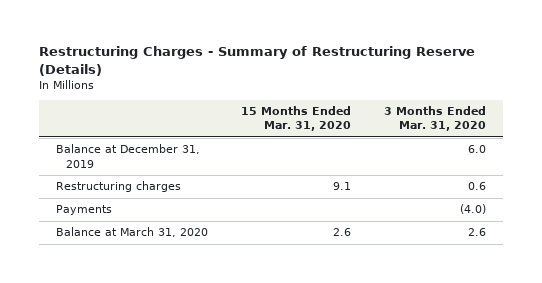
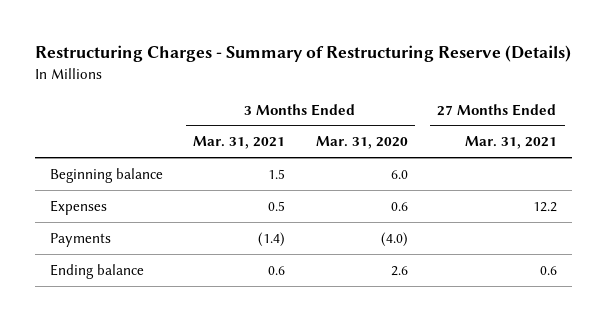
- | 15 Months Ended Mar. 31, 2020 | 3 Months Ended Mar. 31, 2020
+ | 3 Months Ended Mar. 31, 2021 | 3 Months Ended Mar. 31, 2020 | 27 Months Ended Mar. 31, 2021
- Balance at December 31, 2019 | | 6.0
- Restructuring charges | 9.1 | 0.6
+ Beginning balance | 1.5 | 6.0 |
+ Expenses | 0.5 | 0.6 | 12.2
- Balance at March 31, 2020 | 2.6 | 2.6
+ Ending balance | 0.6 | 2.6 | 0.6

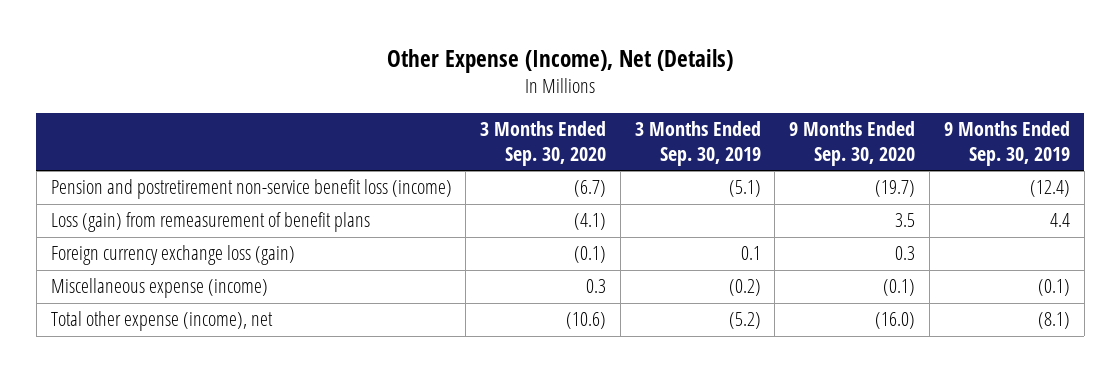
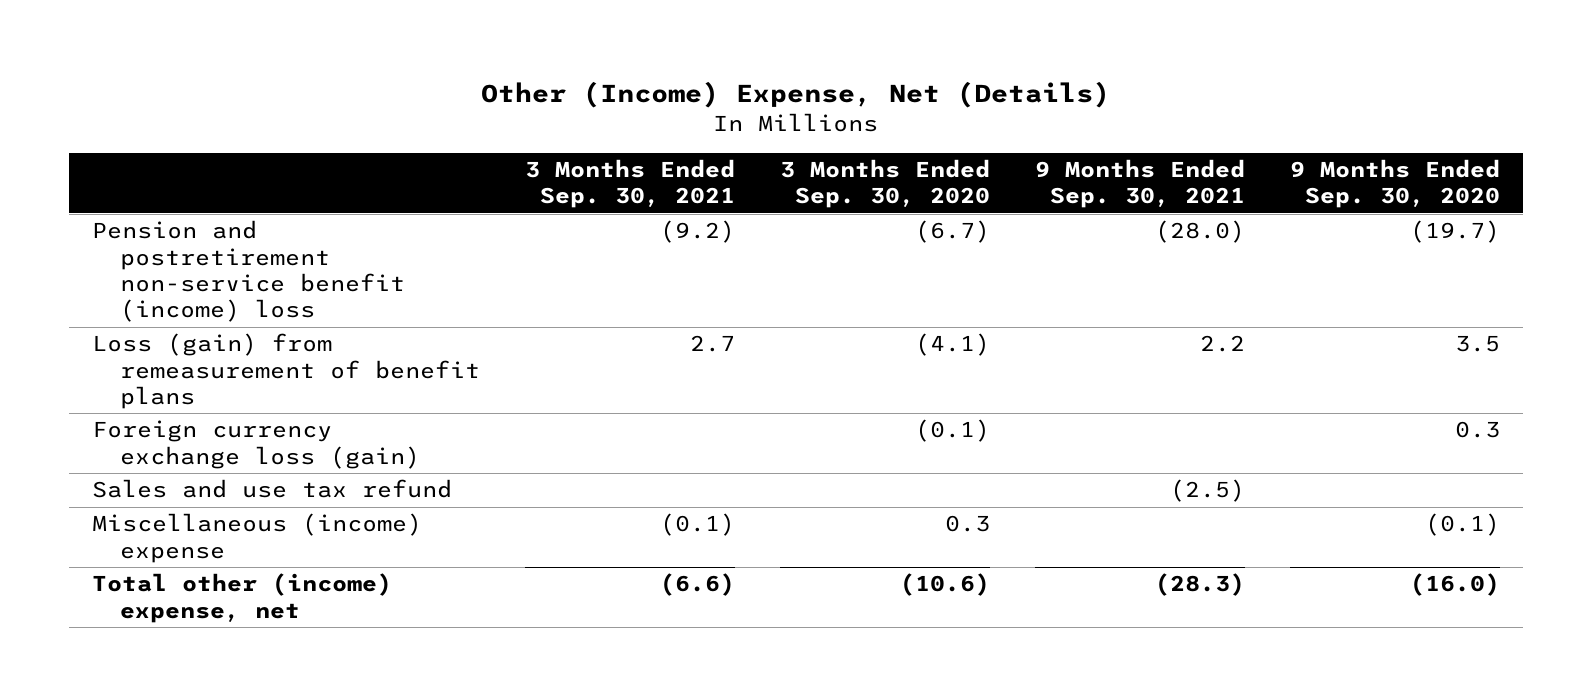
- Other Expense (Income), Net (Details)
+ Other (Income) Expense, Net (Details)
- | 3 Months Ended Sep. 30, 2020 | 3 Months Ended Sep. 30, 2019 | 9 Months Ended Sep. 30, 2020 | 9 Months Ended Sep. 30, 2019
+ | 3 Months Ended Sep. 30, 2021 | 3 Months Ended Sep. 30, 2020 | 9 Months Ended Sep. 30, 2021 | 9 Months Ended Sep. 30, 2020
- Pension and postretirement non-service benefit loss (income) | (6.7) | (5.1) | (19.7) | (12.4)
+ Pension and postretirement non-service benefit (income) loss | (9.2) | (6.7) | (28.0) | (19.7)
- Miscellaneous expense (income) | 0.3 | (0.2) | (0.1) | (0.1)
- Total other expense (income), net | (10.6) | (5.2) | (16.0) | (8.1)
+ Sales and use tax refund | | | (2.5) |
+ Miscellaneous (income) expense | (0.1) | 0.3 | | (0.1)
+ Total other (income) expense, net | (6.6) | (10.6) | (28.3) | (16.0)

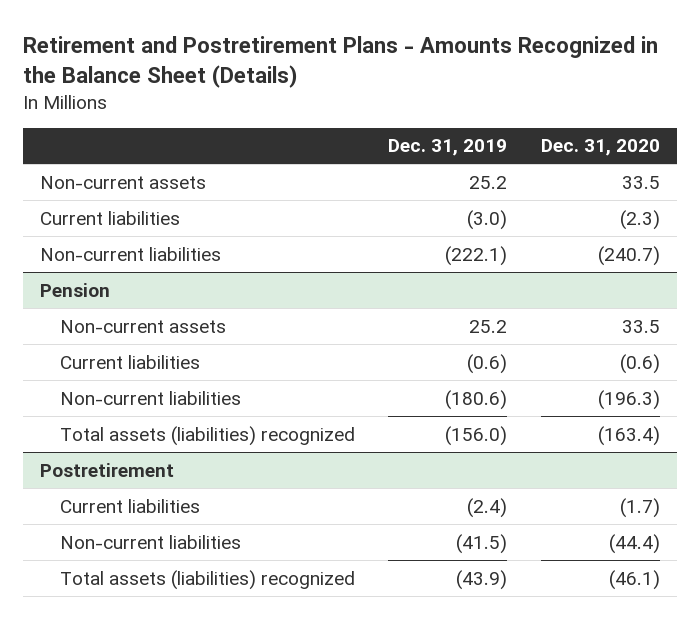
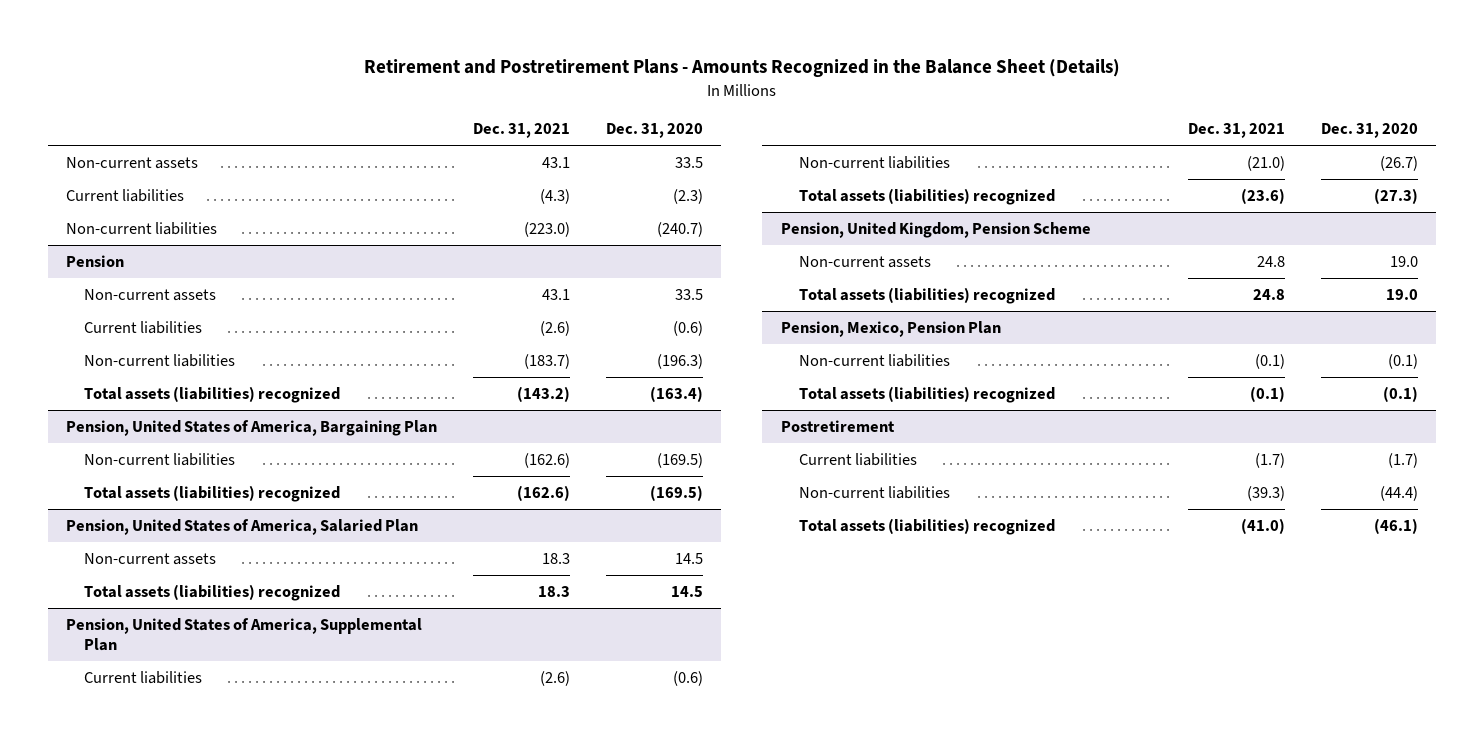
- | Dec. 31, 2019 | Dec. 31, 2020
+ | Dec. 31, 2021 | Dec. 31, 2020
+ Pension, United States of America, Bargaining Plan
+ Non-current liabilities | (162.6) | (169.5)
+ Total assets (liabilities) recognized | (162.6) | (169.5)
+ Pension, United States of America, Salaried Plan
+ Non-current assets | 18.3 | 14.5
+ Total assets (liabilities) recognized | 18.3 | 14.5
+ Pension, United States of America, Supplemental Plan
+ Current liabilities | (2.6) | (0.6)
+ Non-current liabilities | (21.0) | (26.7)
+ Total assets (liabilities) recognized | (23.6) | (27.3)
+ Pension, United Kingdom, Pension Scheme
+ Non-current assets | 24.8 | 19.0
+ Total assets (liabilities) recognized | 24.8 | 19.0
+ Pension, Mexico, Pension Plan
+ Non-current liabilities | (0.1) | (0.1)
+ Total assets (liabilities) recognized | (0.1) | (0.1)

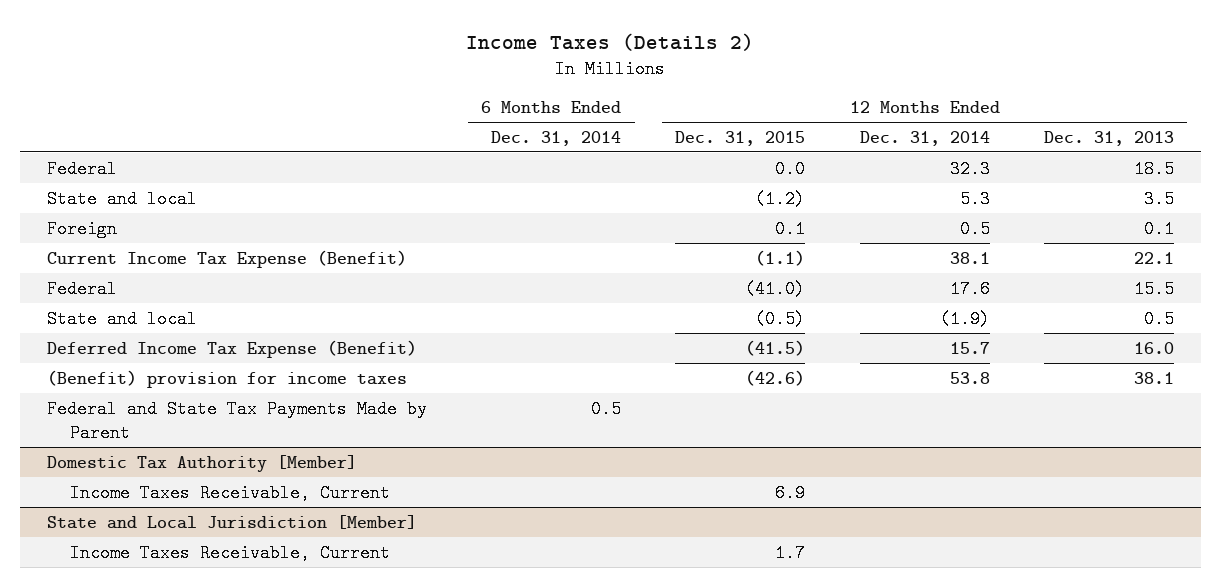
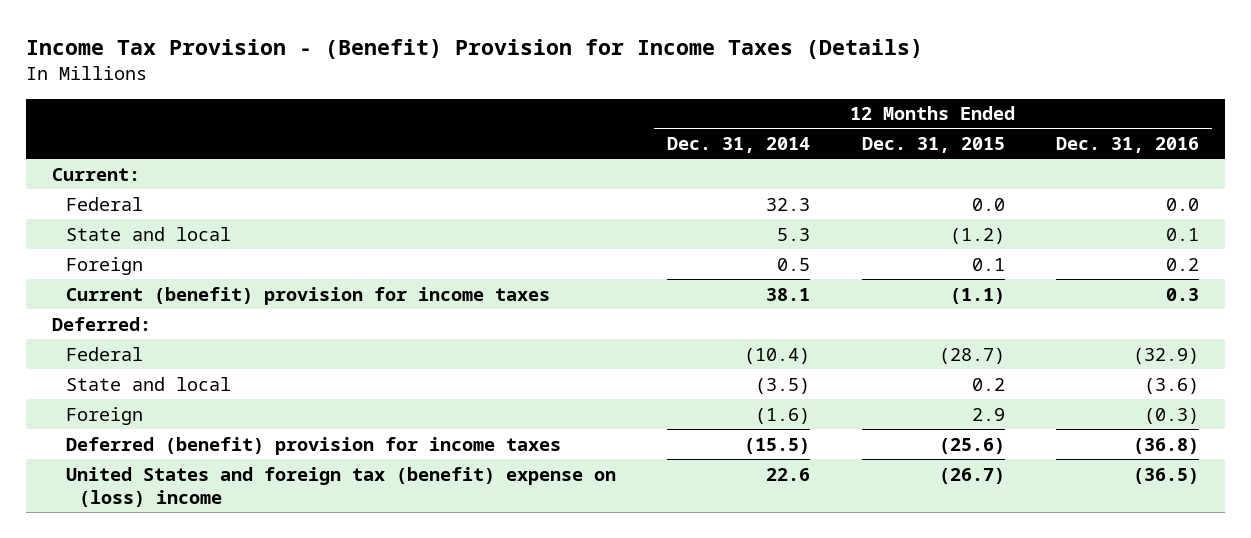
- Income Taxes (Details 2)
+ Income Tax Provision - (Benefit) Provision for Income Taxes (Details)
- | 6 Months Ended Dec. 31, 2014 | 12 Months Ended Dec. 31, 2015 | 12 Months Ended Dec. 31, 2014 | 12 Months Ended Dec. 31, 2013
+ | 12 Months Ended Dec. 31, 2014 | 12 Months Ended Dec. 31, 2015 | 12 Months Ended Dec. 31, 2016
+ Current:
- Current Income Tax Expense (Benefit) | | (1.1) | 38.1 | 22.1
- Federal | | (41.0) | 17.6 | 15.5
- State and local | | (0.5) | (1.9) | 0.5
- Deferred Income Tax Expense (Benefit) | | (41.5) | 15.7 | 16.0
- (Benefit) provision for income taxes | | (42.6) | 53.8 | 38.1
- Federal and State Tax Payments Made by Parent | 0.5 | | |
- Domestic Tax Authority [Member]
- Income Taxes Receivable, Current | | 6.9 | |
- State and Local Jurisdiction [Member]
- Income Taxes Receivable, Current | | 1.7 | |
+ Current (benefit) provision for income taxes | 38.1 | (1.1) | 0.3
+ Deferred:
+ Federal | (10.4) | (28.7) | (32.9)
+ State and local | (3.5) | 0.2 | (3.6)
+ Foreign | (1.6) | 2.9 | (0.3)
+ Deferred (benefit) provision for income taxes | (15.5) | (25.6) | (36.8)
+ United States and foreign tax (benefit) expense on (loss) income | 22.6 | (26.7) | (36.5)

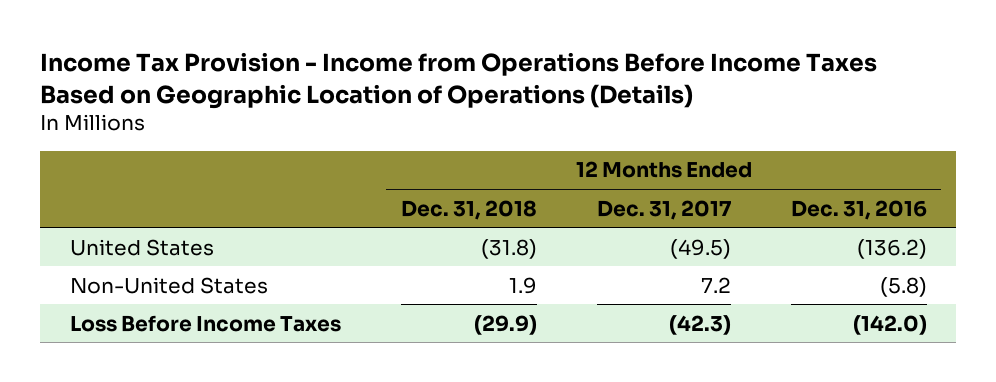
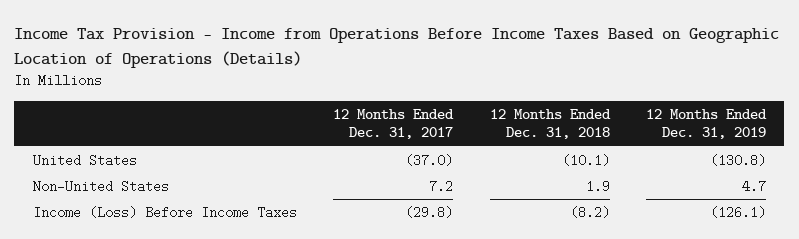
- | 12 Months Ended Dec. 31, 2018 | 12 Months Ended Dec. 31, 2017 | 12 Months Ended Dec. 31, 2016
+ | 12 Months Ended Dec. 31, 2017 | 12 Months Ended Dec. 31, 2018 | 12 Months Ended Dec. 31, 2019
- United States | (31.8) | (49.5) | (136.2)
+ United States | (37.0) | (10.1) | (130.8)
- Loss Before Income Taxes | (29.9) | (42.3) | (142.0)
+ Income (Loss) Before Income Taxes | (29.8) | (8.2) | (126.1)

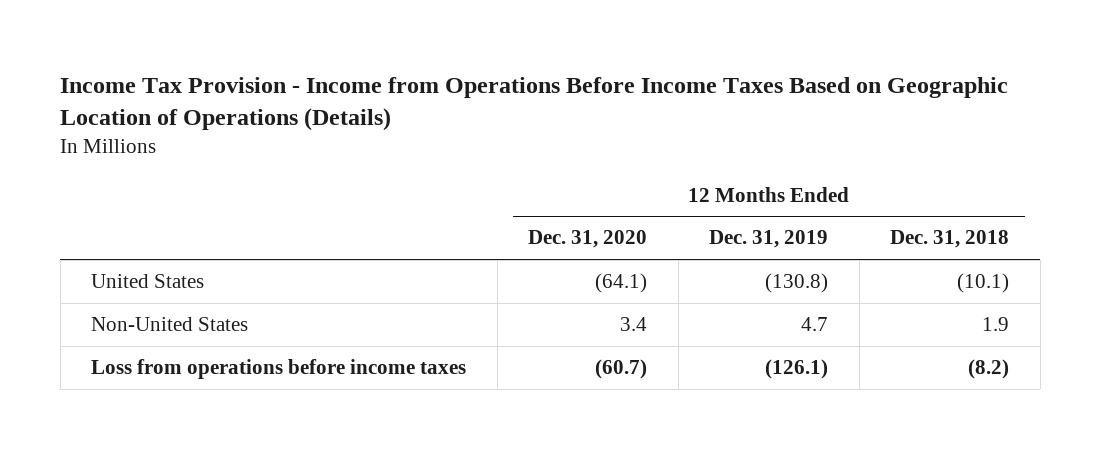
- | 12 Months Ended Dec. 31, 2017 | 12 Months Ended Dec. 31, 2018 | 12 Months Ended Dec. 31, 2019
+ | 12 Months Ended Dec. 31, 2020 | 12 Months Ended Dec. 31, 2019 | 12 Months Ended Dec. 31, 2018
- Income (Loss) Before Income Taxes | (29.8) | (8.2) | (126.1)
+ Loss from operations before income taxes | (60.7) | (126.1) | (8.2)

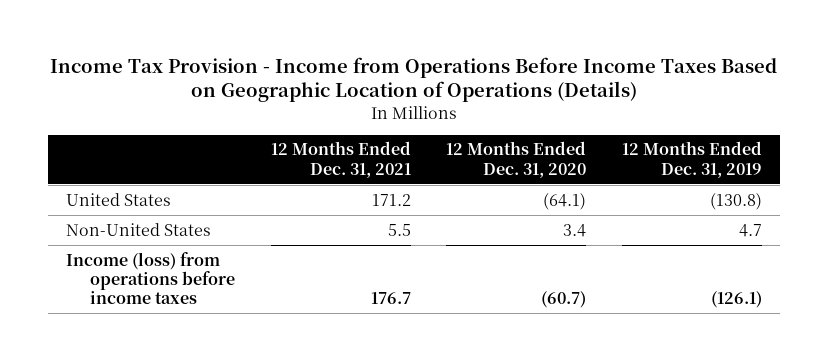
- | 12 Months Ended Dec. 31, 2020 | 12 Months Ended Dec. 31, 2019 | 12 Months Ended Dec. 31, 2018
+ | 12 Months Ended Dec. 31, 2021 | 12 Months Ended Dec. 31, 2020 | 12 Months Ended Dec. 31, 2019
- Loss from operations before income taxes | (60.7) | (126.1) | (8.2)
+ Income (loss) from operations before income taxes | 176.7 | (60.7) | (126.1)

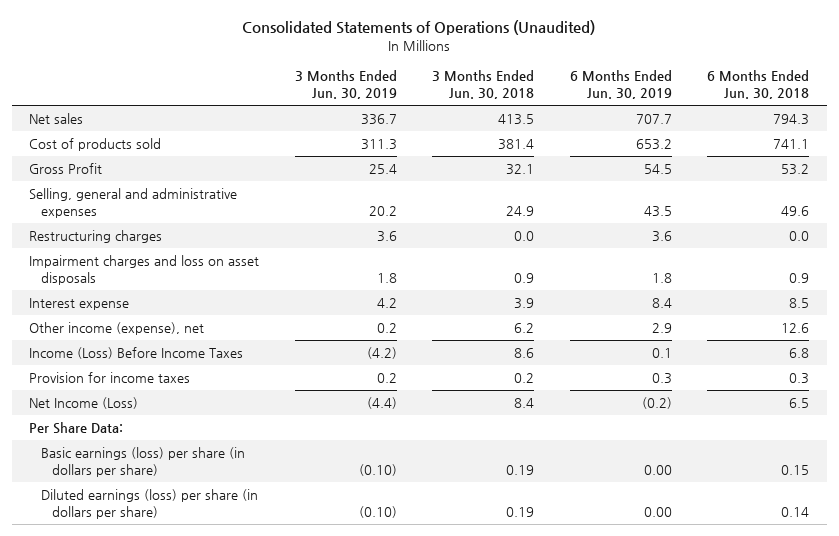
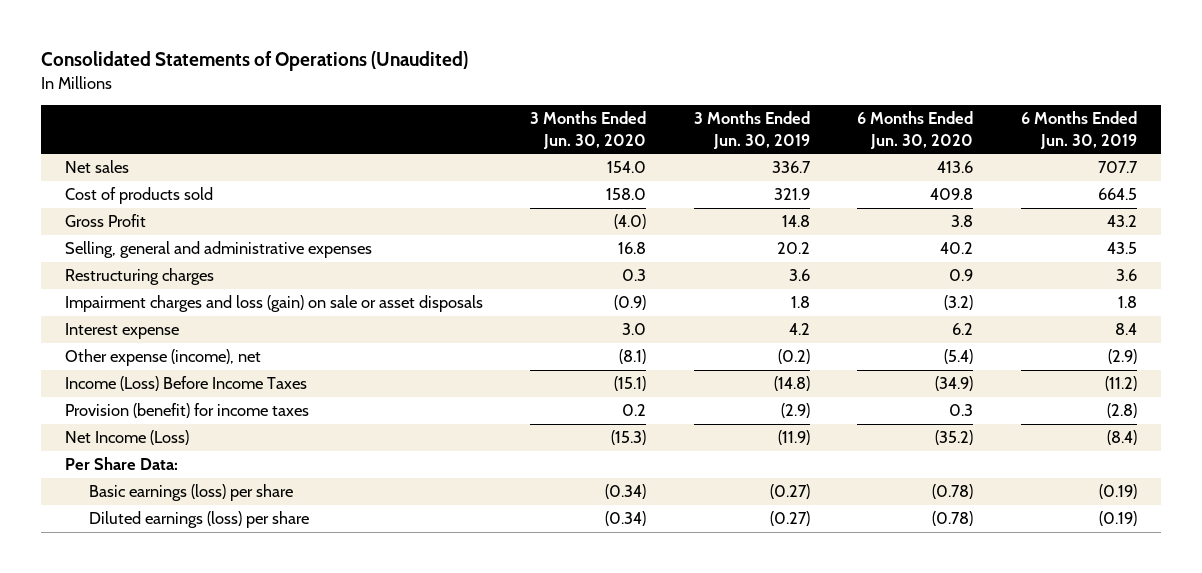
- | 3 Months Ended Jun. 30, 2019 | 3 Months Ended Jun. 30, 2018 | 6 Months Ended Jun. 30, 2019 | 6 Months Ended Jun. 30, 2018
+ | 3 Months Ended Jun. 30, 2020 | 3 Months Ended Jun. 30, 2019 | 6 Months Ended Jun. 30, 2020 | 6 Months Ended Jun. 30, 2019
- Cost of products sold | 311.3 | 381.4 | 653.2 | 741.1
- Gross Profit | 25.4 | 32.1 | 54.5 | 53.2
+ Cost of products sold | 158.0 | 321.9 | 409.8 | 664.5
+ Gross Profit | (4.0) | 14.8 | 3.8 | 43.2
- Impairment charges and loss on asset disposals | 1.8 | 0.9 | 1.8 | 0.9
+ Impairment charges and loss (gain) on sale or asset disposals | (0.9) | 1.8 | (3.2) | 1.8
- Other income (expense), net | 0.2 | 6.2 | 2.9 | 12.6
- Income (Loss) Before Income Taxes | (4.2) | 8.6 | 0.1 | 6.8
- Provision for income taxes | 0.2 | 0.2 | 0.3 | 0.3
- Net Income (Loss) | (4.4) | 8.4 | (0.2) | 6.5
+ Other expense (income), net | (8.1) | (0.2) | (5.4) | (2.9)
+ Income (Loss) Before Income Taxes | (15.1) | (14.8) | (34.9) | (11.2)
+ Provision (benefit) for income taxes | 0.2 | (2.9) | 0.3 | (2.8)
+ Net Income (Loss) | (15.3) | (11.9) | (35.2) | (8.4)
- Basic earnings (loss) per share (in dollars per share) | (0.10) | 0.19 | 0.00 | 0.15
- Diluted earnings (loss) per share (in dollars per share) | (0.10) | 0.19 | 0.00 | 0.14
+ Basic earnings (loss) per share | (0.34) | (0.27) | (0.78) | (0.19)
+ Diluted earnings (loss) per share | (0.34) | (0.27) | (0.78) | (0.19)

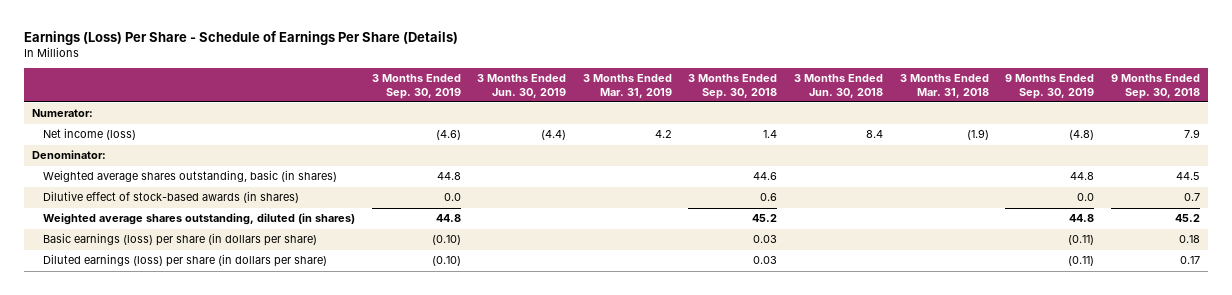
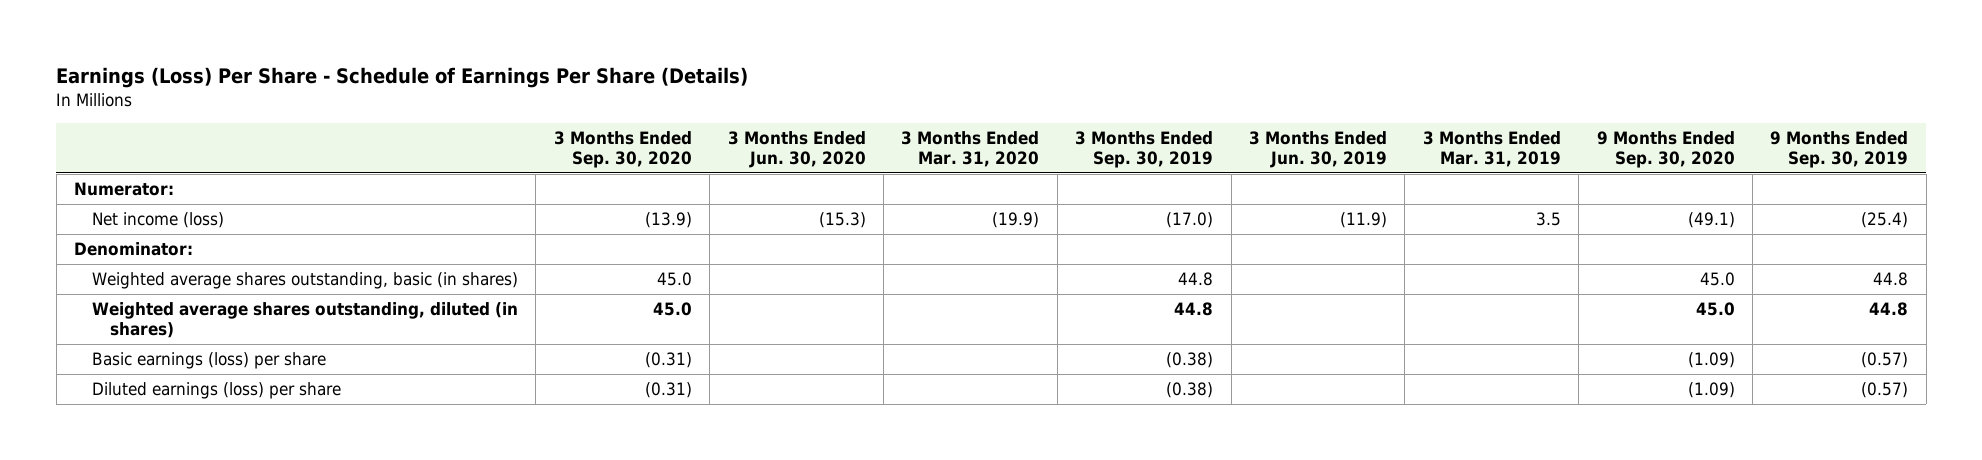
- | 3 Months Ended Sep. 30, 2019 | 3 Months Ended Jun. 30, 2019 | 3 Months Ended Mar. 31, 2019 | 3 Months Ended Sep. 30, 2018 | 3 Months Ended Jun. 30, 2018 | 3 Months Ended Mar. 31, 2018 | 9 Months Ended Sep. 30, 2019 | 9 Months Ended Sep. 30, 2018
+ | 3 Months Ended Sep. 30, 2020 | 3 Months Ended Jun. 30, 2020 | 3 Months Ended Mar. 31, 2020 | 3 Months Ended Sep. 30, 2019 | 3 Months Ended Jun. 30, 2019 | 3 Months Ended Mar. 31, 2019 | 9 Months Ended Sep. 30, 2020 | 9 Months Ended Sep. 30, 2019
- Net income (loss) | (4.6) | (4.4) | 4.2 | 1.4 | 8.4 | (1.9) | (4.8) | 7.9
+ Net income (loss) | (13.9) | (15.3) | (19.9) | (17.0) | (11.9) | 3.5 | (49.1) | (25.4)
- Dilutive effect of stock-based awards (in shares) | 0.0 | | | 0.6 | | | 0.0 | 0.7
- Basic earnings (loss) per share (in dollars per share) | (0.10) | | | 0.03 | | | (0.11) | 0.18
- Diluted earnings (loss) per share (in dollars per share) | (0.10) | | | 0.03 | | | (0.11) | 0.17
+ Basic earnings (loss) per share | (0.31) | | | (0.38) | | | (1.09) | (0.57)
+ Diluted earnings (loss) per share | (0.31) | | | (0.38) | | | (1.09) | (0.57)

